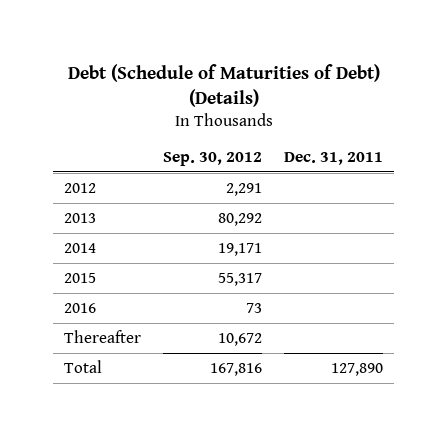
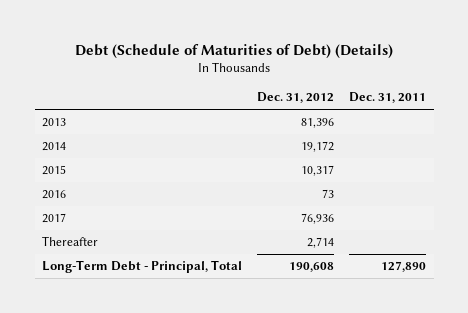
- | Sep. 30, 2012 | Dec. 31, 2011
+ | Dec. 31, 2012 | Dec. 31, 2011
- 2012 | 2,291 |
+ 2017 | 76,936 |
- Total | 167,816 | 127,890
+ Long-Term Debt - Principal, Total | 190,608 | 127,890

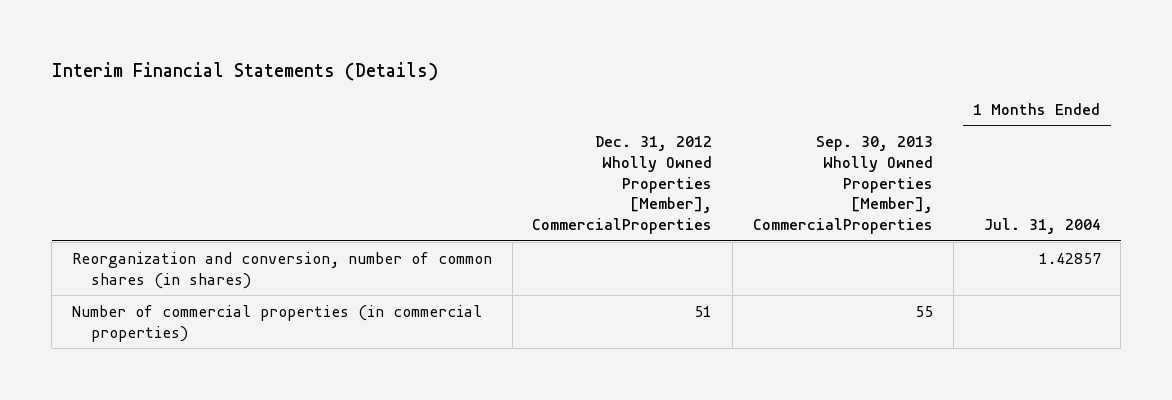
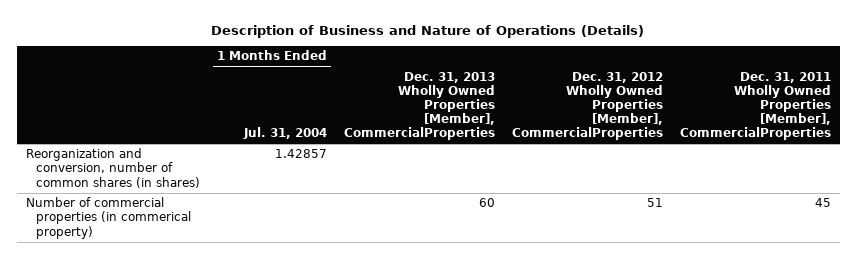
- Interim Financial Statements (Details)
+ Description of Business and Nature of Operations (Details)
- | Dec. 31, 2012 Wholly Owned Properties [Member], CommercialProperties | Sep. 30, 2013 Wholly Owned Properties [Member], CommercialProperties | 1 Months Ended Jul. 31, 2004
+ | 1 Months Ended Jul. 31, 2004 | Dec. 31, 2013 Wholly Owned Properties [Member], CommercialProperties | Dec. 31, 2012 Wholly Owned Properties [Member], CommercialProperties | Dec. 31, 2011 Wholly Owned Properties [Member], CommercialProperties
- Number of commercial properties (in commercial properties) | 51 | 55 |
+ Number of commercial properties (in commerical property) | | 60 | 51 | 45

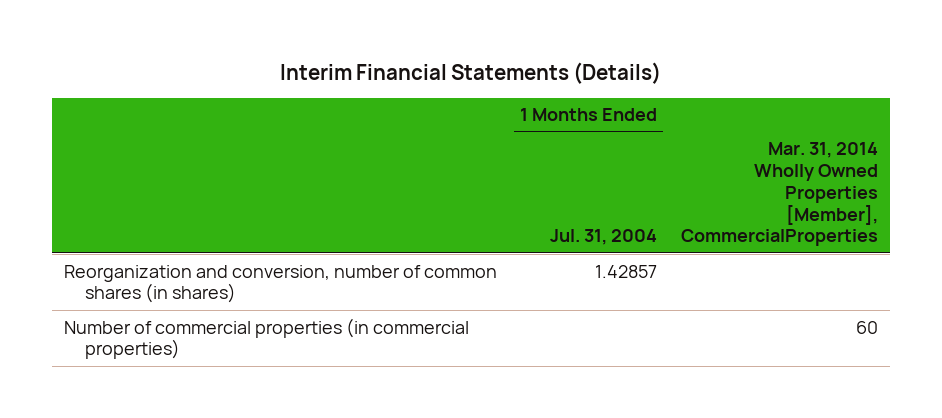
- Description of Business and Nature of Operations (Details)
+ Interim Financial Statements (Details)
- | 1 Months Ended Jul. 31, 2004 | Dec. 31, 2013 Wholly Owned Properties [Member], CommercialProperties | Dec. 31, 2012 Wholly Owned Properties [Member], CommercialProperties | Dec. 31, 2011 Wholly Owned Properties [Member], CommercialProperties
+ | 1 Months Ended Jul. 31, 2004 | Mar. 31, 2014 Wholly Owned Properties [Member], CommercialProperties
- Number of commercial properties (in commerical property) | | 60 | 51 | 45
+ Number of commercial properties (in commercial properties) | | 60

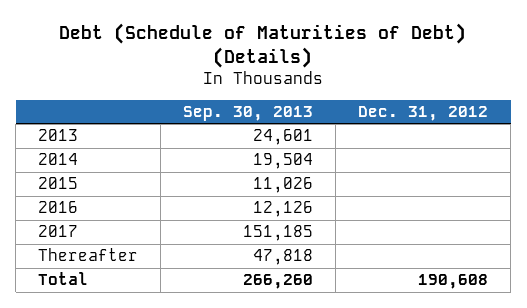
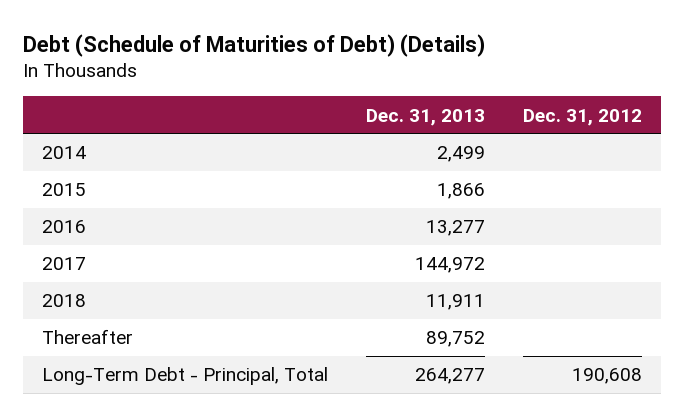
- | Sep. 30, 2013 | Dec. 31, 2012
+ | Dec. 31, 2013 | Dec. 31, 2012
- 2013 | 24,601 |
+ 2018 | 11,911 |
- Total | 266,260 | 190,608
+ Long-Term Debt - Principal, Total | 264,277 | 190,608

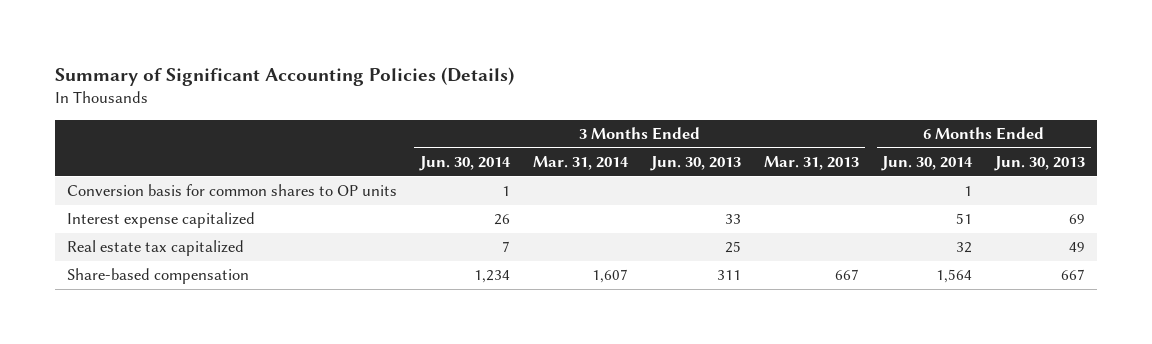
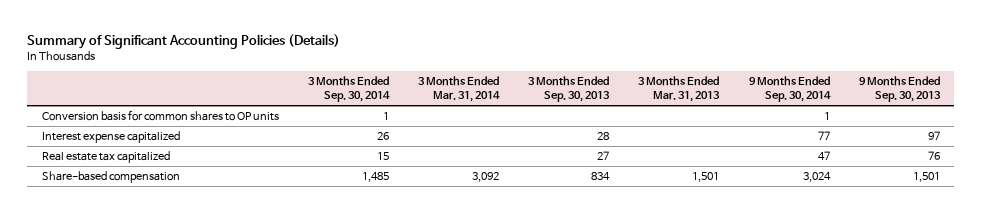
- | 3 Months Ended Jun. 30, 2014 | 3 Months Ended Mar. 31, 2014 | 3 Months Ended Jun. 30, 2013 | 3 Months Ended Mar. 31, 2013 | 6 Months Ended Jun. 30, 2014 | 6 Months Ended Jun. 30, 2013
+ | 3 Months Ended Sep. 30, 2014 | 3 Months Ended Mar. 31, 2014 | 3 Months Ended Sep. 30, 2013 | 3 Months Ended Mar. 31, 2013 | 9 Months Ended Sep. 30, 2014 | 9 Months Ended Sep. 30, 2013
- Share-based compensation | 1,234 | 1,607 | 311 | 667 | 1,564 | 667
+ Share-based compensation | 1,485 | 3,092 | 834 | 1,501 | 3,024 | 1,501

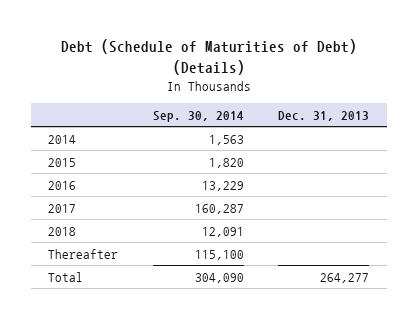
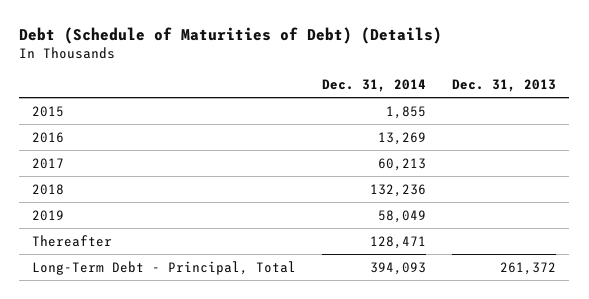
- | Sep. 30, 2014 | Dec. 31, 2013
+ | Dec. 31, 2014 | Dec. 31, 2013
- 2014 | 1,563 |
+ 2019 | 58,049 |
- Total | 304,090 | 264,277
+ Long-Term Debt - Principal, Total | 394,093 | 261,372

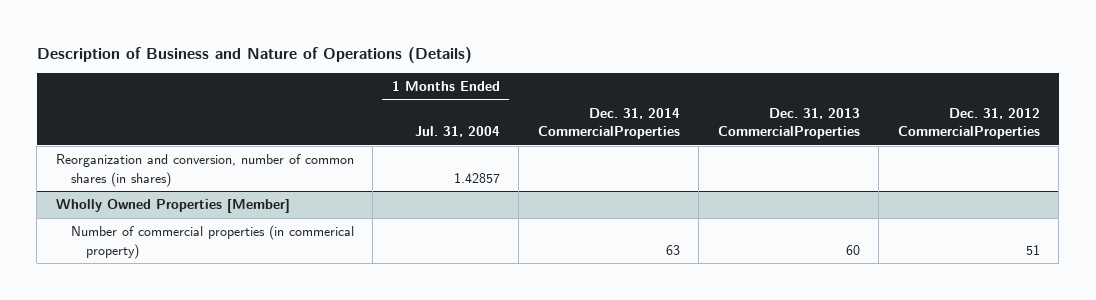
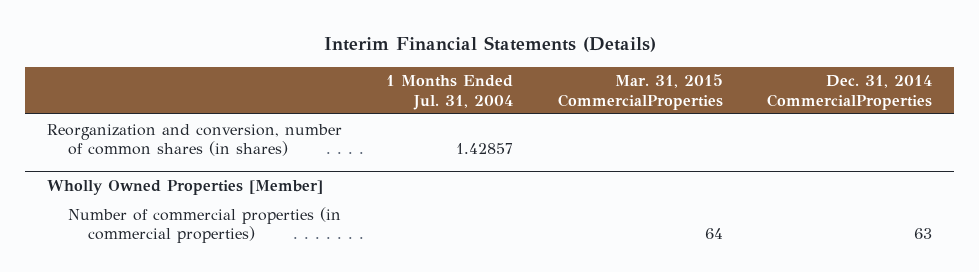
- Description of Business and Nature of Operations (Details)
+ Interim Financial Statements (Details)
- | 1 Months Ended Jul. 31, 2004 | Dec. 31, 2014 CommercialProperties | Dec. 31, 2013 CommercialProperties | Dec. 31, 2012 CommercialProperties
+ | 1 Months Ended Jul. 31, 2004 | Mar. 31, 2015 CommercialProperties | Dec. 31, 2014 CommercialProperties
@ Wholly Owned Properties [Member]
- Number of commercial properties (in commerical property) | | 63 | 60 | 51
+ Number of commercial properties (in commercial properties) | | 64 | 63

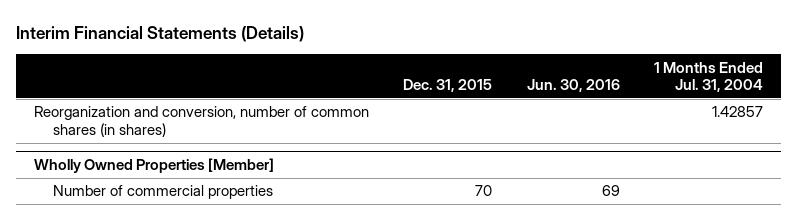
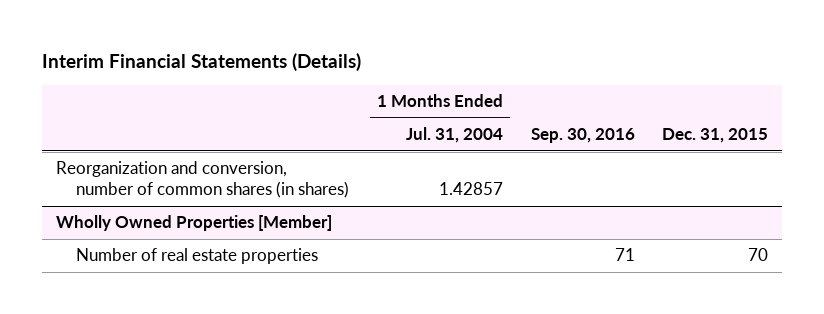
- | Dec. 31, 2015 | Jun. 30, 2016 | 1 Months Ended Jul. 31, 2004
+ | 1 Months Ended Jul. 31, 2004 | Sep. 30, 2016 | Dec. 31, 2015
@ Wholly Owned Properties [Member]
- Number of commercial properties | 70 | 69 |
+ Number of real estate properties | | 71 | 70

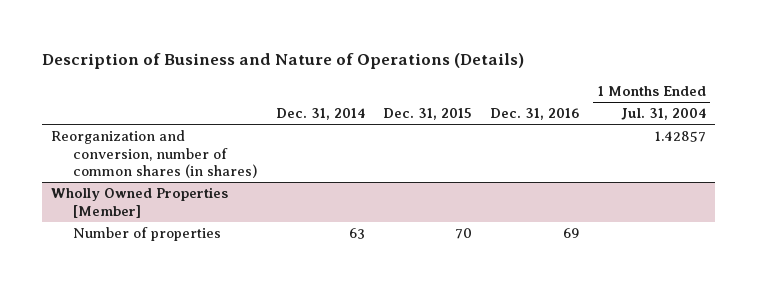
- Interim Financial Statements (Details)
+ Description of Business and Nature of Operations (Details)
- | 1 Months Ended Jul. 31, 2004 | Sep. 30, 2016 | Dec. 31, 2015
+ | Dec. 31, 2014 | Dec. 31, 2015 | Dec. 31, 2016 | 1 Months Ended Jul. 31, 2004
@ Wholly Owned Properties [Member]
- Number of real estate properties | | 71 | 70
+ Number of properties | 63 | 70 | 69 |

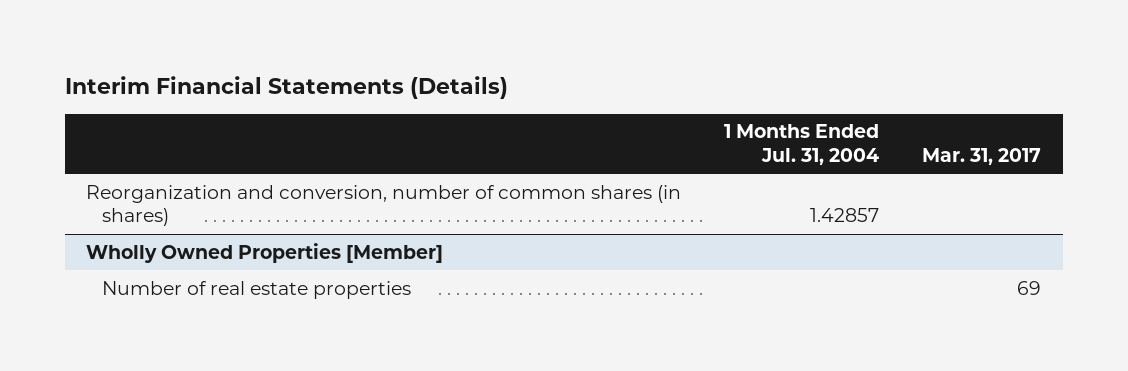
- Description of Business and Nature of Operations (Details)
+ Interim Financial Statements (Details)
- | Dec. 31, 2014 | Dec. 31, 2015 | Dec. 31, 2016 | 1 Months Ended Jul. 31, 2004
+ | 1 Months Ended Jul. 31, 2004 | Mar. 31, 2017
@ Wholly Owned Properties [Member]
- Number of properties | 63 | 70 | 69 |
+ Number of real estate properties | | 69

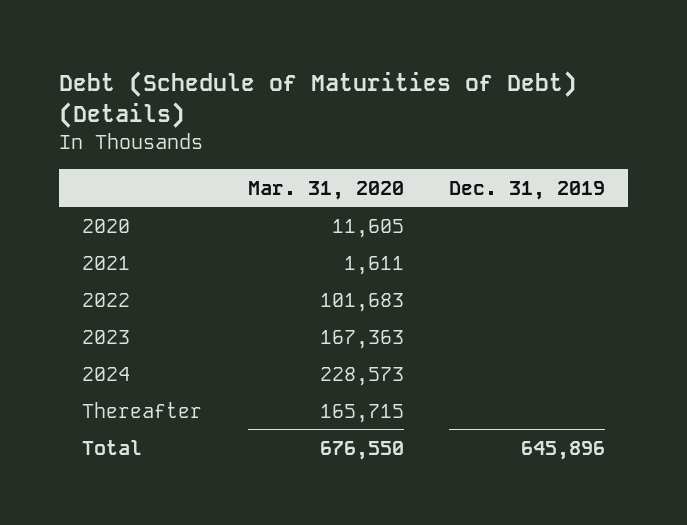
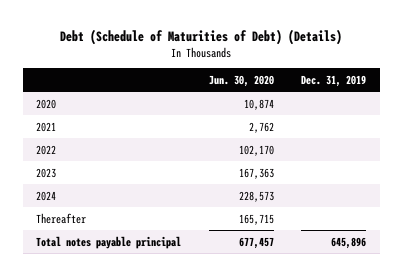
- | Mar. 31, 2020 | Dec. 31, 2019
+ | Jun. 30, 2020 | Dec. 31, 2019
- Total | 676,550 | 645,896
+ Total notes payable principal | 677,457 | 645,896

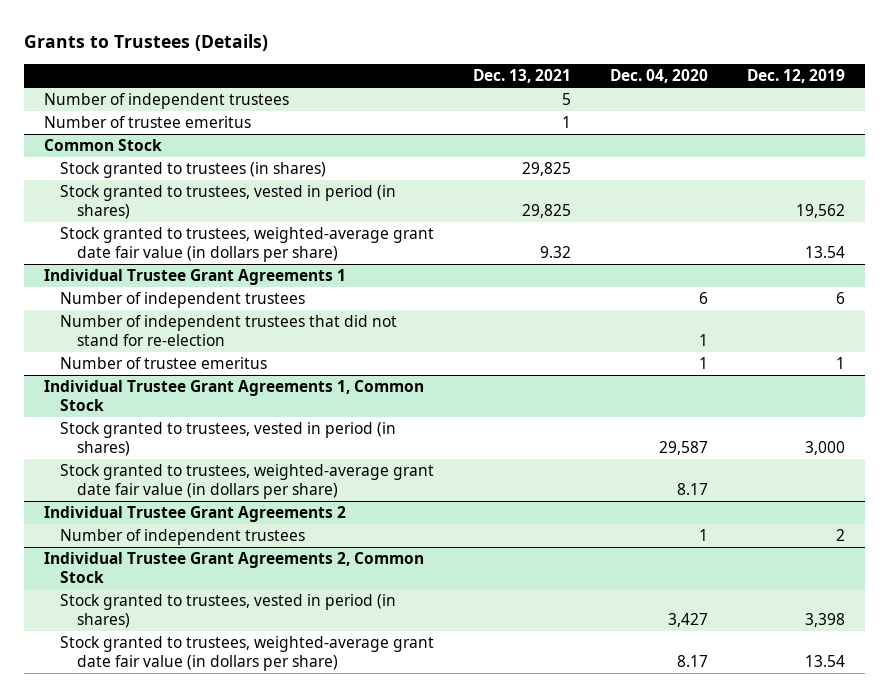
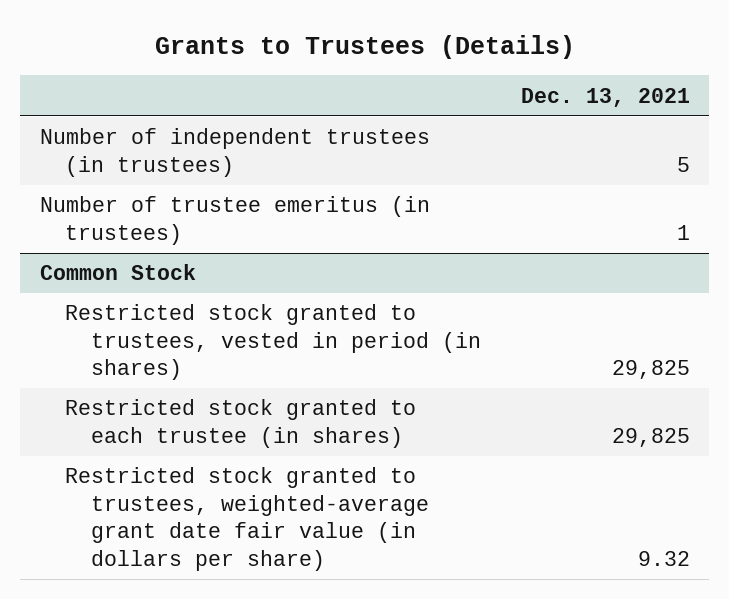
- | Dec. 13, 2021 | Dec. 04, 2020 | Dec. 12, 2019
+ | Dec. 13, 2021
- Number of independent trustees | 5 | |
- Number of trustee emeritus | 1 | |
+ Number of independent trustees (in trustees) | 5
+ Number of trustee emeritus (in trustees) | 1
@ Common Stock
- Stock granted to trustees (in shares) | 29,825 | |
- Stock granted to trustees, vested in period (in shares) | 29,825 | | 19,562
- Stock granted to trustees, weighted-average grant date fair value (in dollars per share) | 9.32 | | 13.54
- Individual Trustee Grant Agreements 1
- Number of independent trustees | | 6 | 6
- Number of independent trustees that did not stand for re-election | | 1 |
- Number of trustee emeritus | | 1 | 1
- Individual Trustee Grant Agreements 1, Common Stock
- Stock granted to trustees, vested in period (in shares) | | 29,587 | 3,000
- Stock granted to trustees, weighted-average grant date fair value (in dollars per share) | | 8.17 |
- Individual Trustee Grant Agreements 2
- Number of independent trustees | | 1 | 2
- Individual Trustee Grant Agreements 2, Common Stock
- Stock granted to trustees, vested in period (in shares) | | 3,427 | 3,398
- Stock granted to trustees, weighted-average grant date fair value (in dollars per share) | | 8.17 | 13.54
@ Common Stock
+ Restricted stock granted to trustees, vested in period (in shares) | 29,825
+ Restricted stock granted to each trustee (in shares) | 29,825
+ Restricted stock granted to trustees, weighted-average grant date fair value (in dollars per share) | 9.32

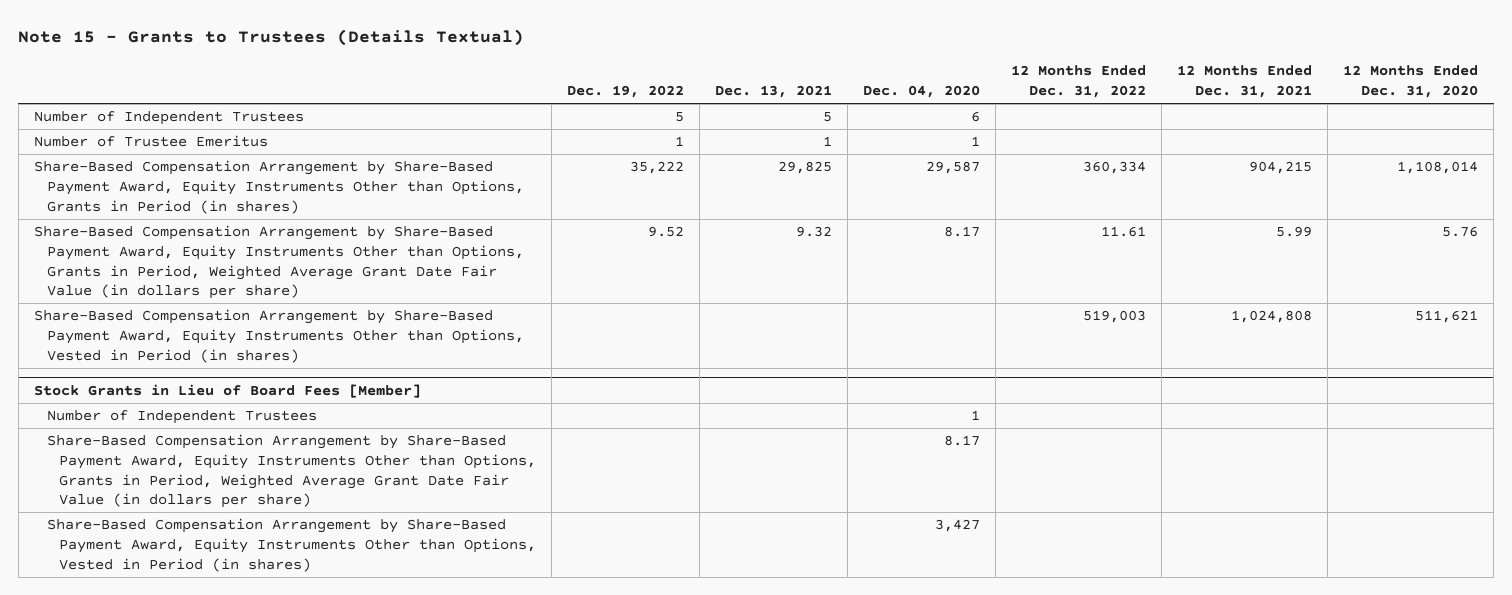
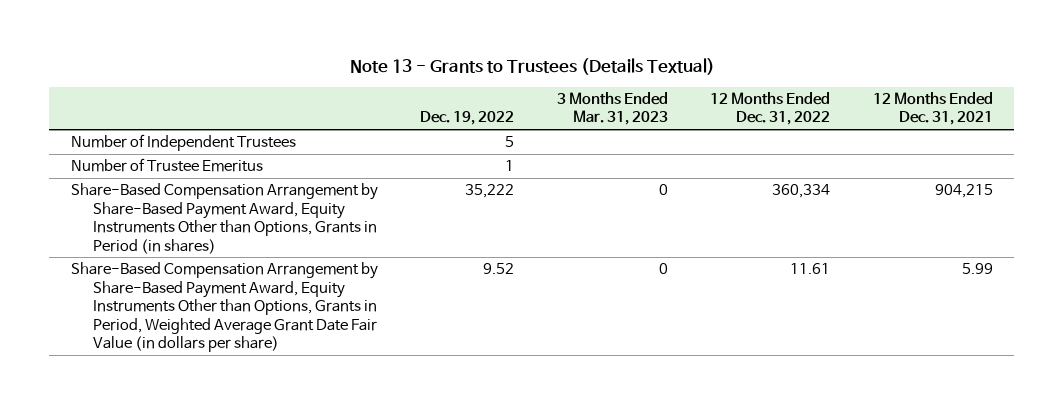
- Note 15 - Grants to Trustees (Details Textual)
+ Note 13 - Grants to Trustees (Details Textual)
- | Dec. 19, 2022 | Dec. 13, 2021 | Dec. 04, 2020 | 12 Months Ended Dec. 31, 2022 | 12 Months Ended Dec. 31, 2021 | 12 Months Ended Dec. 31, 2020
+ | Dec. 19, 2022 | 3 Months Ended Mar. 31, 2023 | 12 Months Ended Dec. 31, 2022 | 12 Months Ended Dec. 31, 2021
- Share-Based Compensation Arrangement by Share-Based Payment Award, Equity Instruments Other than Options, Vested in Period (in shares) | | | | 519,003 | 1,024,808 | 511,621
- Stock Grants in Lieu of Board Fees [Member]
- Number of Independent Trustees | | | 1 | | |
- Share-Based Compensation Arrangement by Share-Based Payment Award, Equity Instruments Other than Options, Grants in Period, Weighted Average Grant Date Fair Value (in dollars per share) | | | 8.17 | | |
- Share-Based Compensation Arrangement by Share-Based Payment Award, Equity Instruments Other than Options, Vested in Period (in shares) | | | 3,427 | | |

